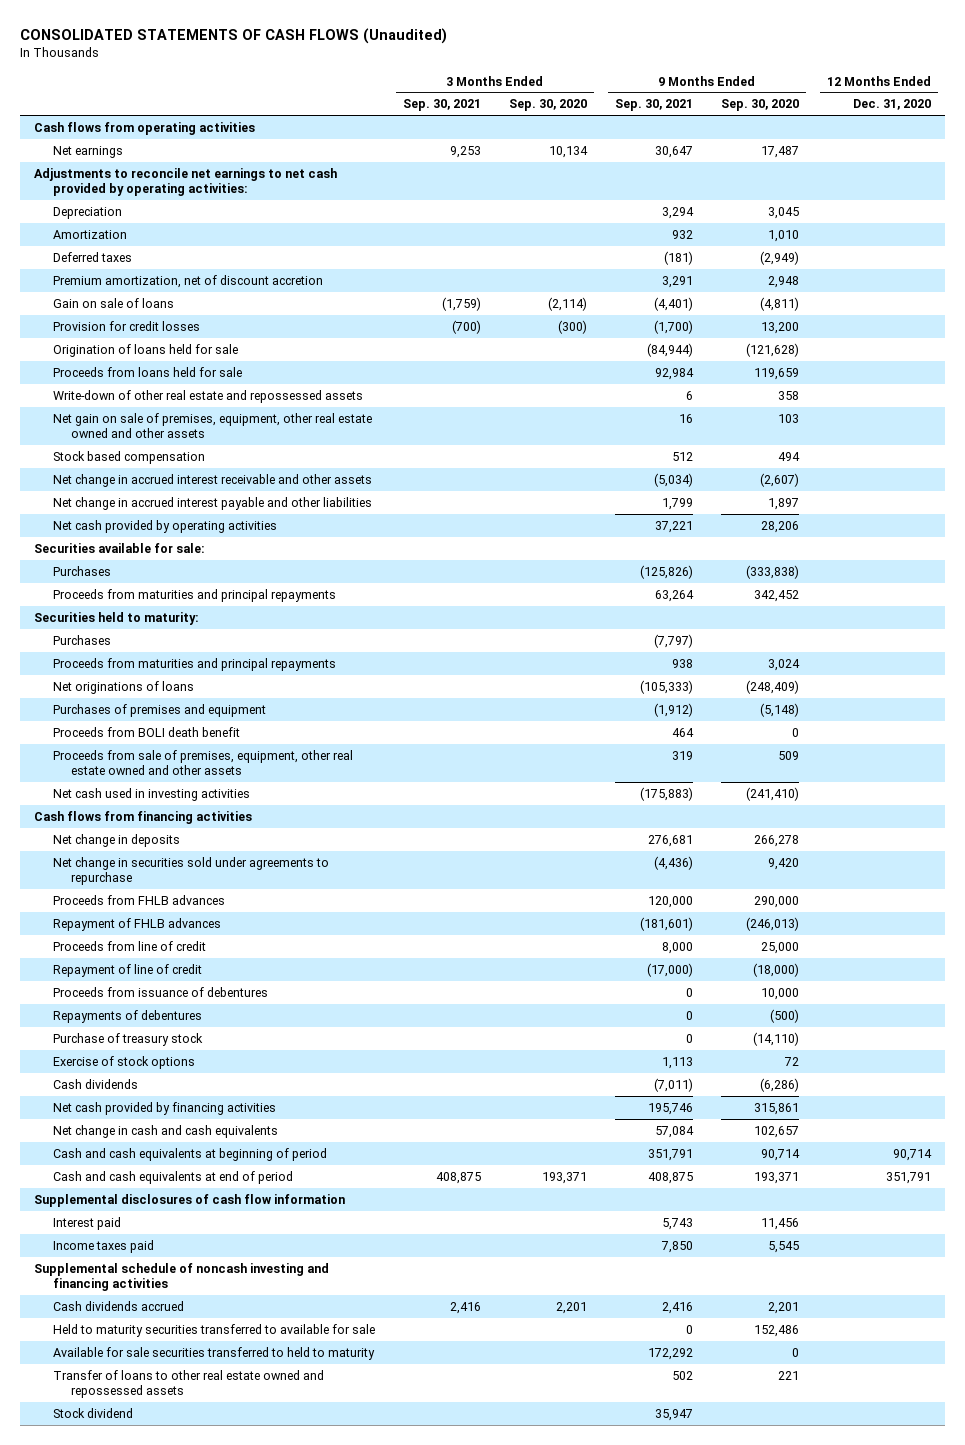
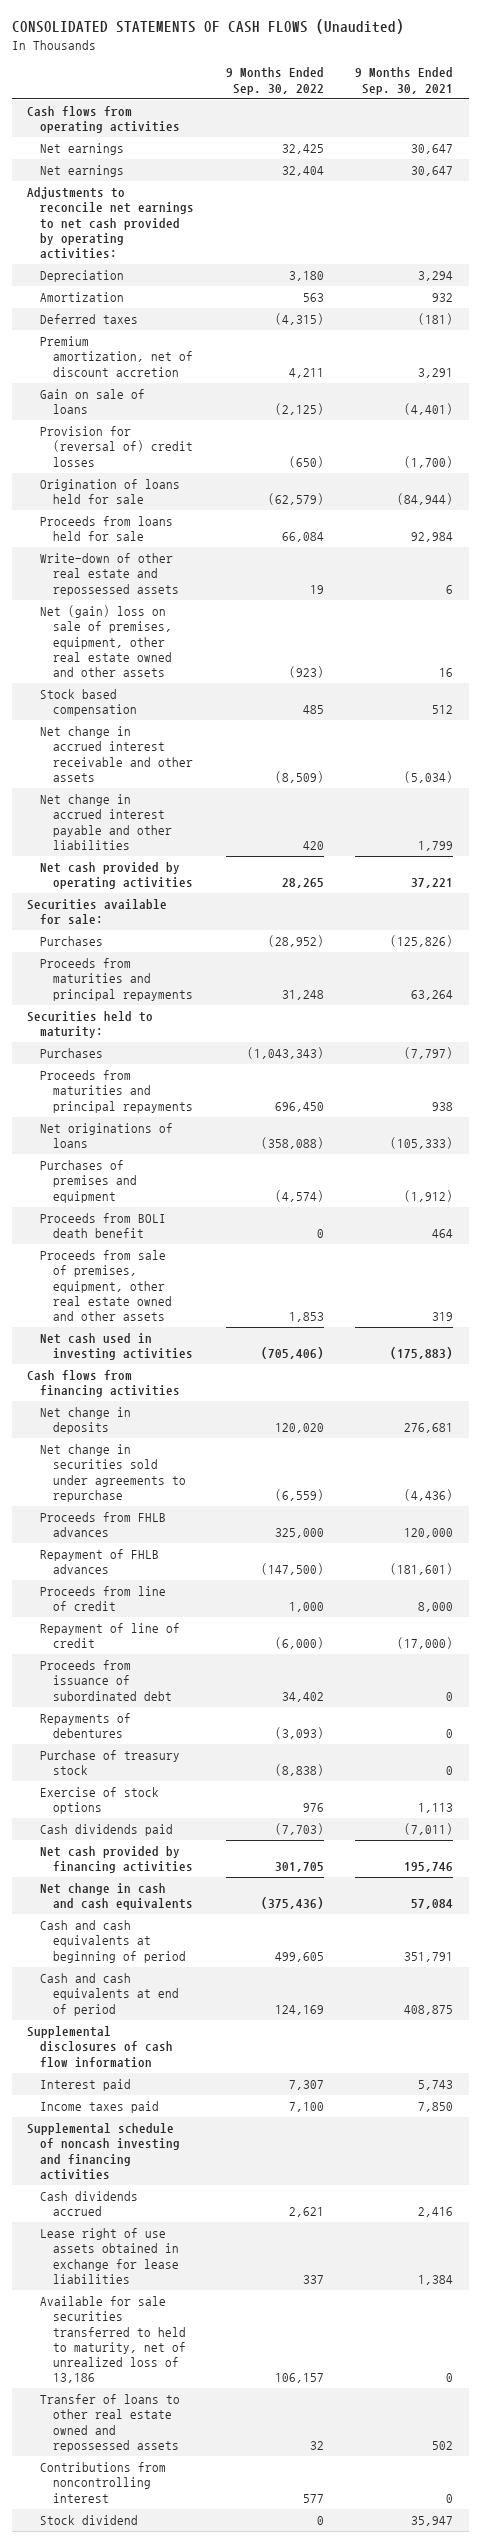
- | 3 Months Ended Sep. 30, 2021 | 3 Months Ended Sep. 30, 2020 | 9 Months Ended Sep. 30, 2021 | 9 Months Ended Sep. 30, 2020 | 12 Months Ended Dec. 31, 2020
+ | 9 Months Ended Sep. 30, 2022 | 9 Months Ended Sep. 30, 2021
+ Net earnings | 32,404 | 30,647
- Provision for credit losses | (700) | (300) | (1,700) | 13,200 |
+ Provision for (reversal of) credit losses | (650) | (1,700)
- Net gain on sale of premises, equipment, other real estate owned and other assets | | | 16 | 103 |
+ Net (gain) loss on sale of premises, equipment, other real estate owned and other assets | (923) | 16
- Proceeds from issuance of debentures | | | 0 | 10,000 |
+ Proceeds from issuance of subordinated debt | 34,402 | 0
- Cash dividends | | | (7,011) | (6,286) |
+ Cash dividends paid | (7,703) | (7,011)
- Held to maturity securities transferred to available for sale | | | 0 | 152,486 |
- Available for sale securities transferred to held to maturity | | | 172,292 | 0 |
+ Lease right of use assets obtained in exchange for lease liabilities | 337 | 1,384
+ Available for sale securities transferred to held to maturity, net of unrealized loss of 13,186 | 106,157 | 0
+ Contributions from noncontrolling interest | 577 | 0

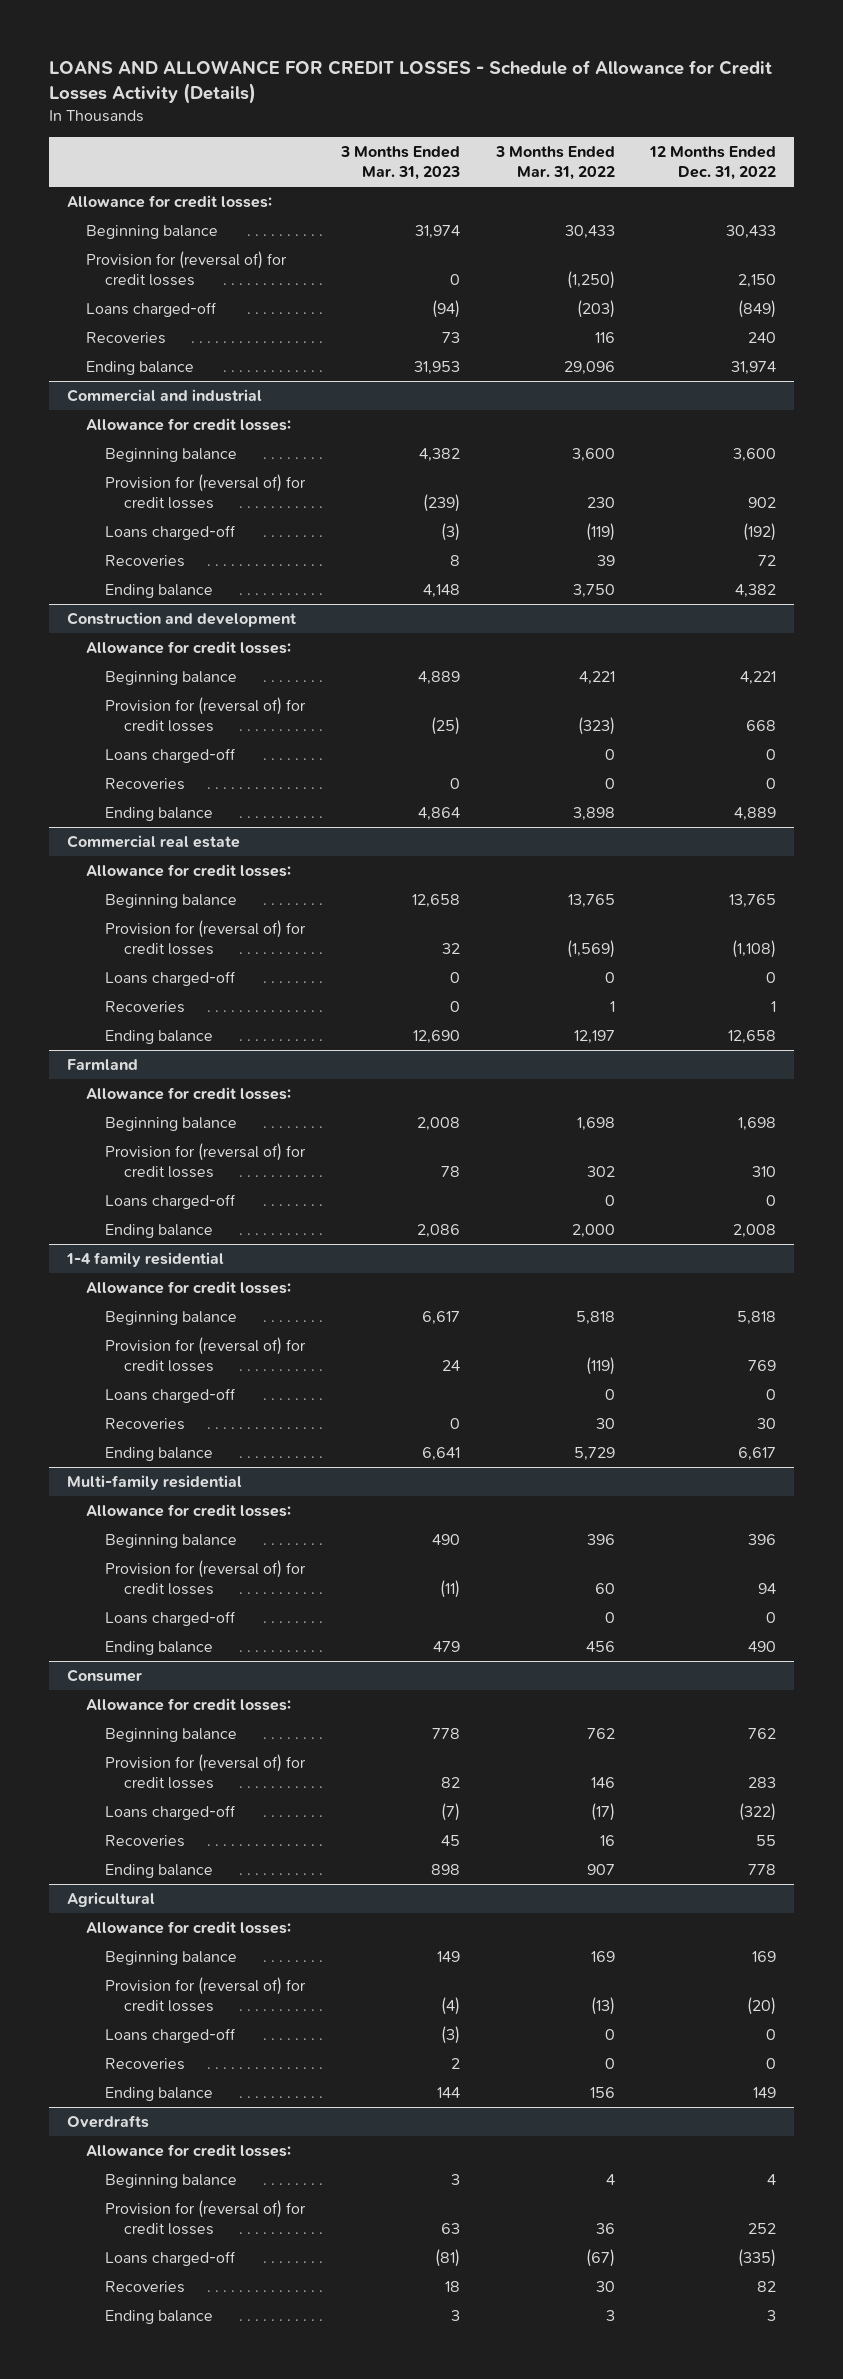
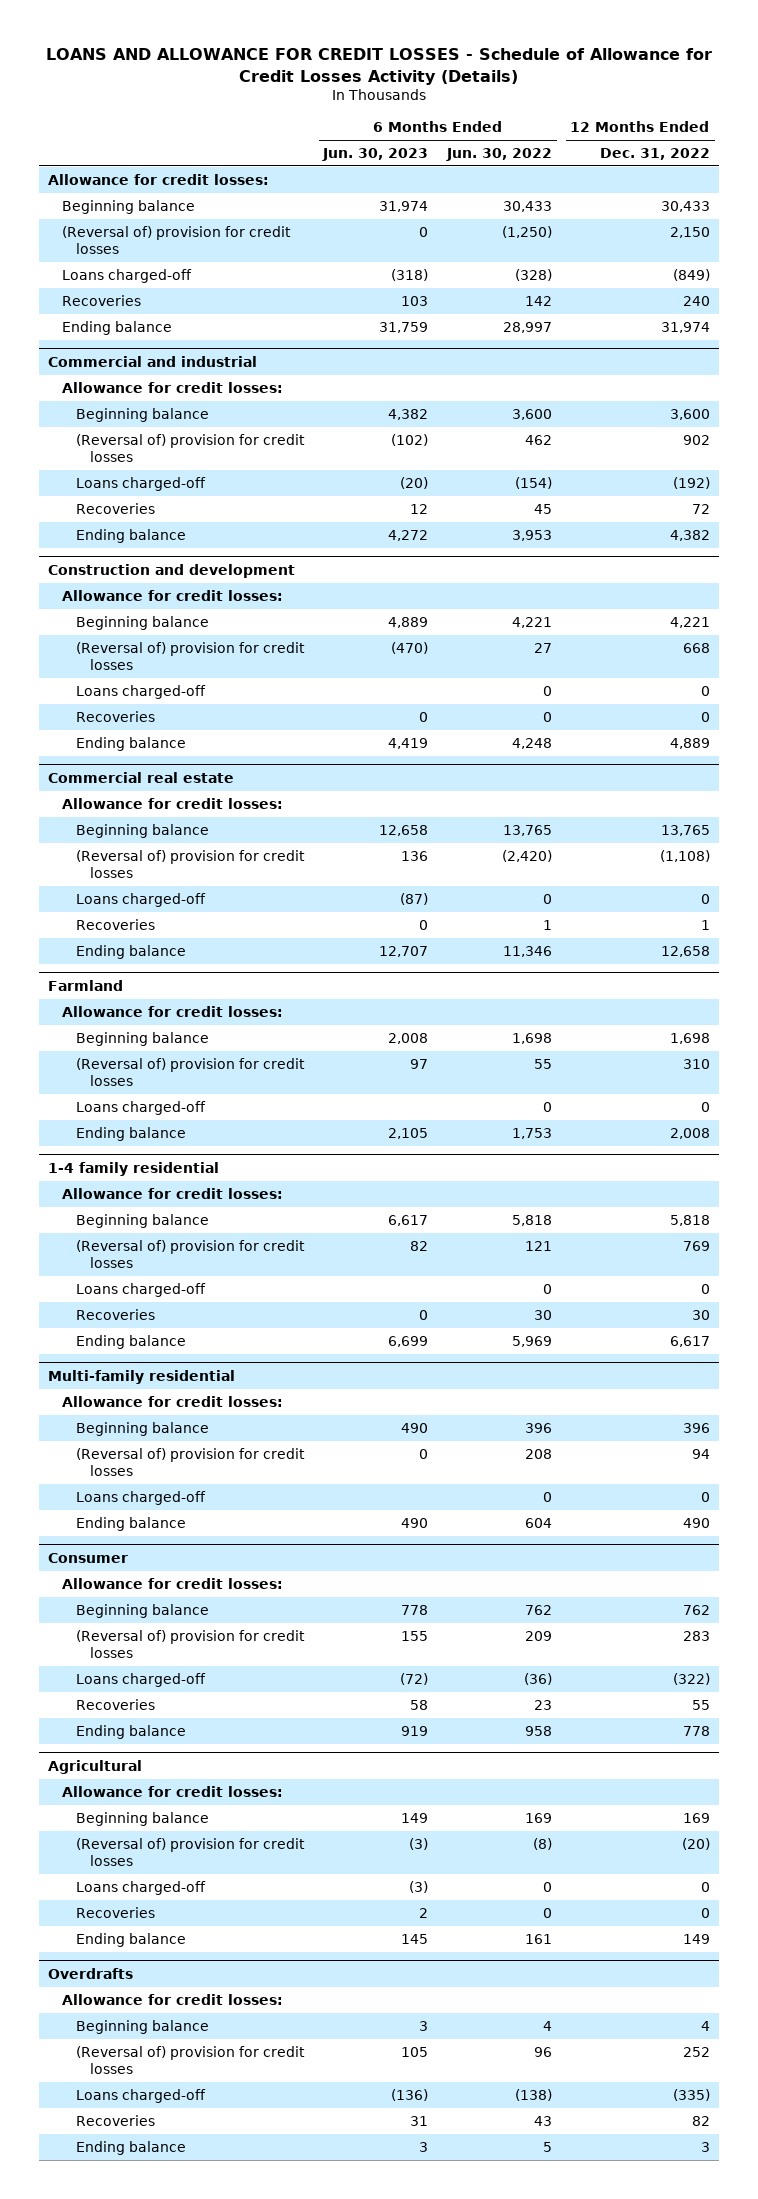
- | 3 Months Ended Mar. 31, 2023 | 3 Months Ended Mar. 31, 2022 | 12 Months Ended Dec. 31, 2022
+ | 6 Months Ended Jun. 30, 2023 | 6 Months Ended Jun. 30, 2022 | 12 Months Ended Dec. 31, 2022
- Provision for (reversal of) for credit losses | 0 | (1,250) | 2,150
+ (Reversal of) provision for credit losses | 0 | (1,250) | 2,150
@ Commercial and industrial
- Provision for (reversal of) for credit losses | (239) | 230 | 902
+ (Reversal of) provision for credit losses | (102) | 462 | 902
@ Construction and development
- Provision for (reversal of) for credit losses | (25) | (323) | 668
+ (Reversal of) provision for credit losses | (470) | 27 | 668
@ Commercial real estate
- Provision for (reversal of) for credit losses | 32 | (1,569) | (1,108)
+ (Reversal of) provision for credit losses | 136 | (2,420) | (1,108)
@ Farmland
- Provision for (reversal of) for credit losses | 78 | 302 | 310
+ (Reversal of) provision for credit losses | 97 | 55 | 310
@ 1-4 family residential
- Provision for (reversal of) for credit losses | 24 | (119) | 769
+ (Reversal of) provision for credit losses | 82 | 121 | 769
@ Multi-family residential
- Provision for (reversal of) for credit losses | (11) | 60 | 94
+ (Reversal of) provision for credit losses | 0 | 208 | 94
@ Consumer
- Provision for (reversal of) for credit losses | 82 | 146 | 283
+ (Reversal of) provision for credit losses | 155 | 209 | 283
@ Agricultural
- Provision for (reversal of) for credit losses | (4) | (13) | (20)
+ (Reversal of) provision for credit losses | (3) | (8) | (20)
@ Overdrafts
- Provision for (reversal of) for credit losses | 63 | 36 | 252
+ (Reversal of) provision for credit losses | 105 | 96 | 252

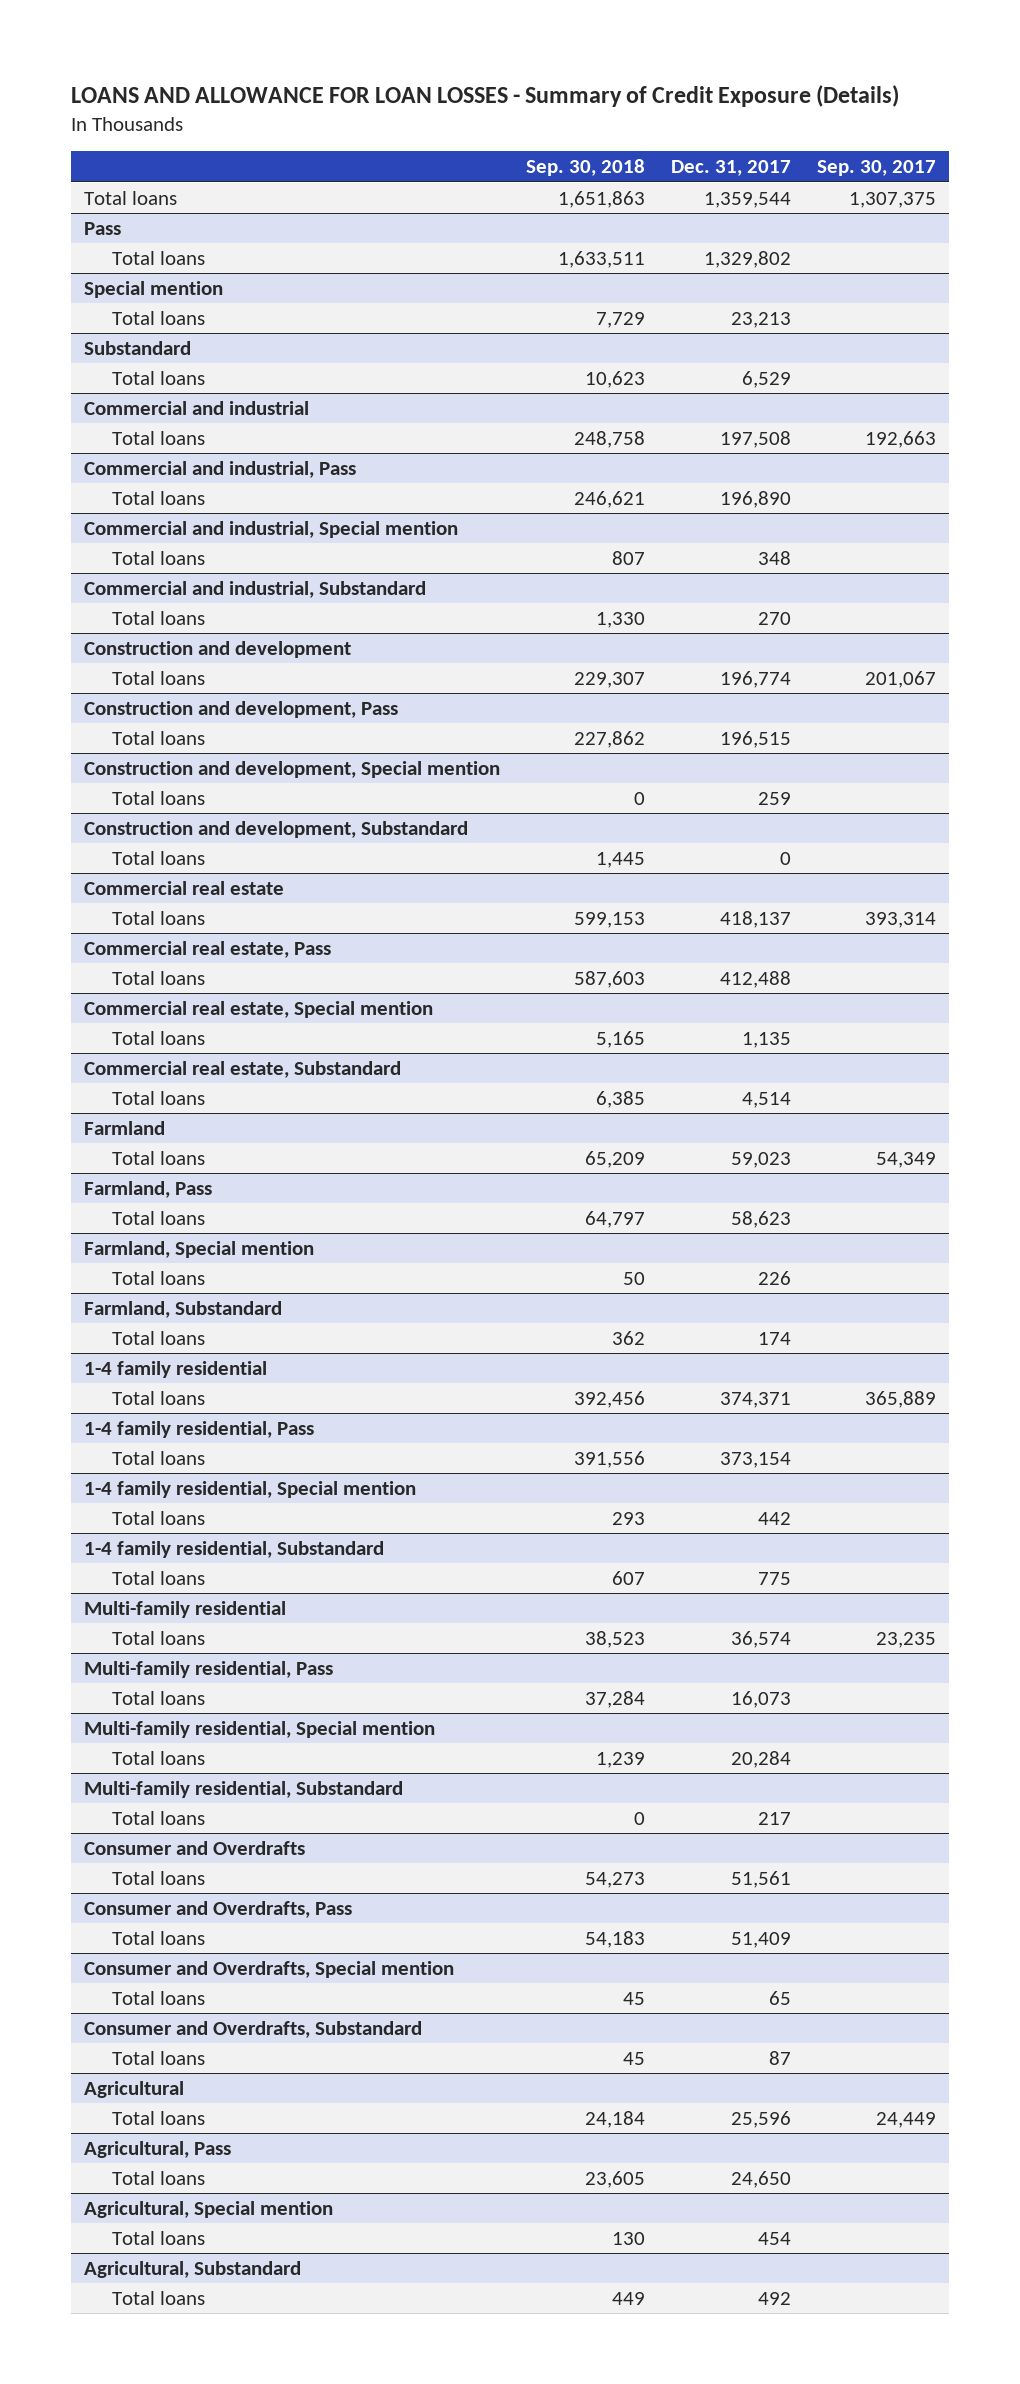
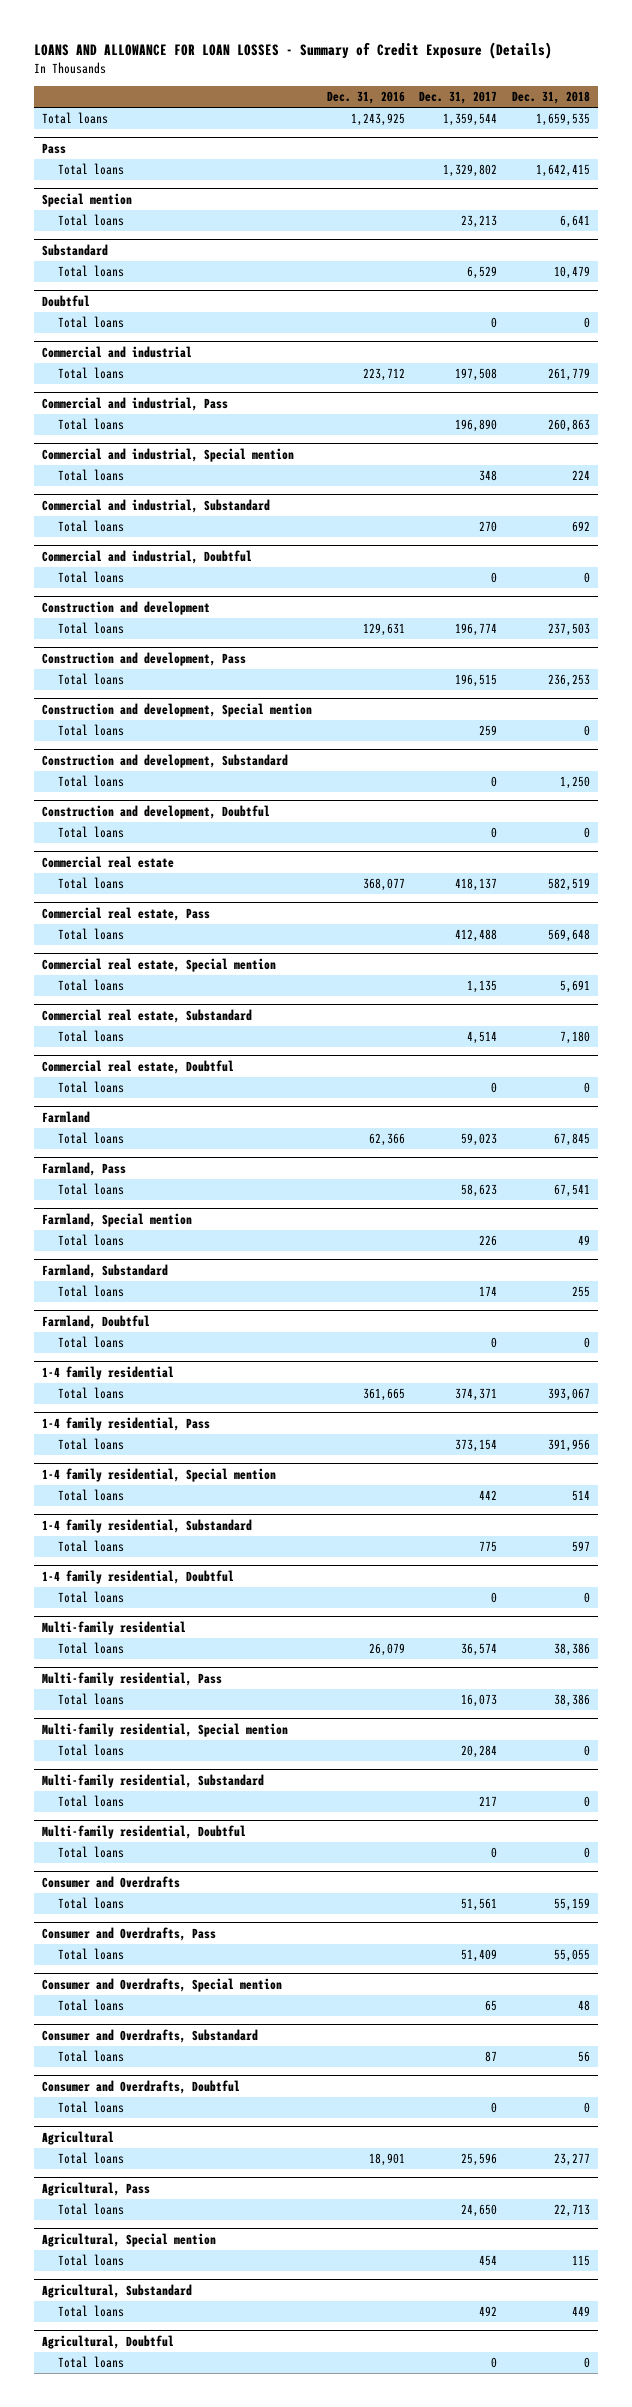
- | Sep. 30, 2018 | Dec. 31, 2017 | Sep. 30, 2017
+ | Dec. 31, 2016 | Dec. 31, 2017 | Dec. 31, 2018
+ Doubtful
+ Total loans | | 0 | 0
+ Commercial and industrial, Doubtful
+ Total loans | | 0 | 0
+ Construction and development, Doubtful
+ Total loans | | 0 | 0
+ Commercial real estate, Doubtful
+ Total loans | | 0 | 0
+ Farmland, Doubtful
+ Total loans | | 0 | 0
+ 1-4 family residential, Doubtful
+ Total loans | | 0 | 0
+ Multi-family residential, Doubtful
+ Total loans | | 0 | 0
+ Consumer and Overdrafts, Doubtful
+ Total loans | | 0 | 0
+ Agricultural, Doubtful
+ Total loans | | 0 | 0

